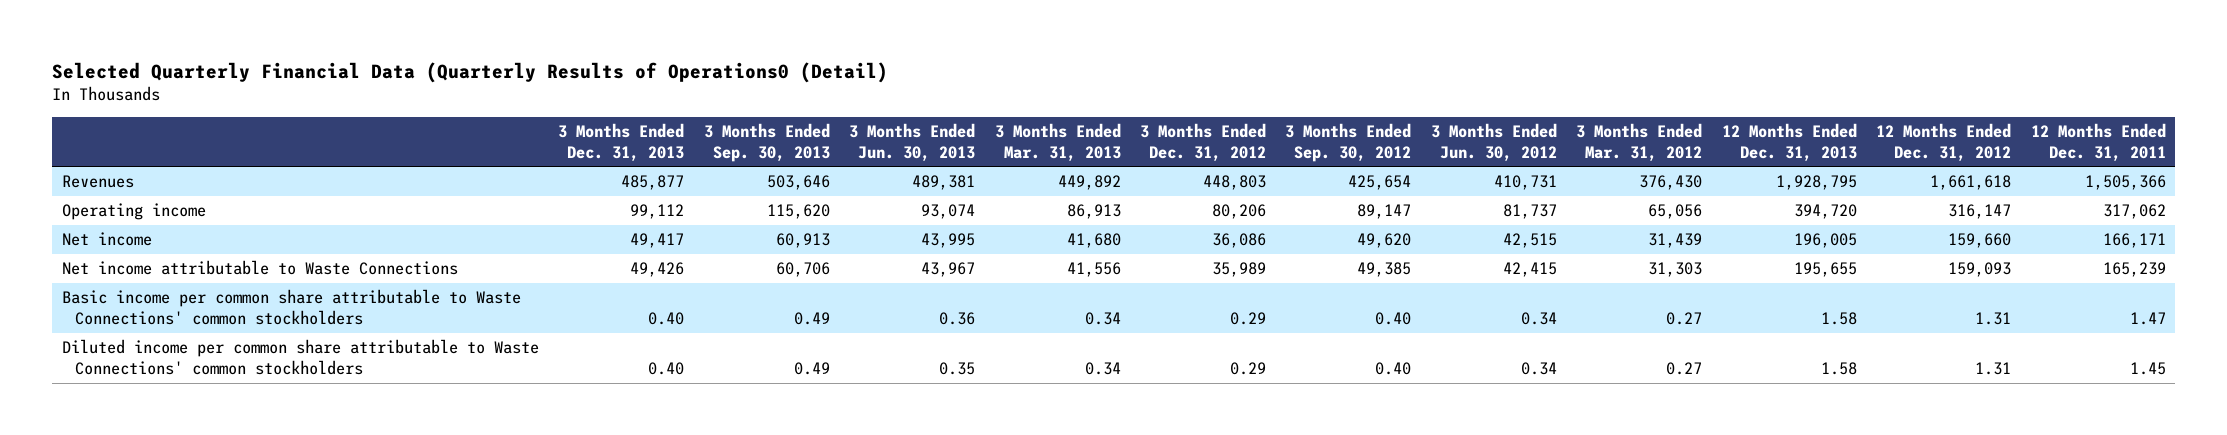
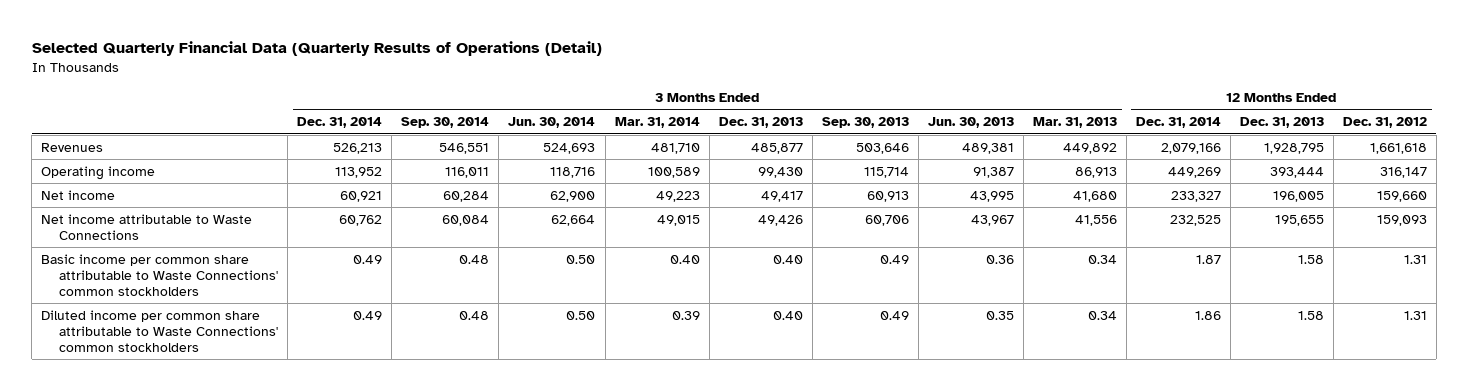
- Selected Quarterly Financial Data (Quarterly Results of Operations0 (Detail)
+ Selected Quarterly Financial Data (Quarterly Results of Operations (Detail)
- | 3 Months Ended Dec. 31, 2013 | 3 Months Ended Sep. 30, 2013 | 3 Months Ended Jun. 30, 2013 | 3 Months Ended Mar. 31, 2013 | 3 Months Ended Dec. 31, 2012 | 3 Months Ended Sep. 30, 2012 | 3 Months Ended Jun. 30, 2012 | 3 Months Ended Mar. 31, 2012 | 12 Months Ended Dec. 31, 2013 | 12 Months Ended Dec. 31, 2012 | 12 Months Ended Dec. 31, 2011
+ | 3 Months Ended Dec. 31, 2014 | 3 Months Ended Sep. 30, 2014 | 3 Months Ended Jun. 30, 2014 | 3 Months Ended Mar. 31, 2014 | 3 Months Ended Dec. 31, 2013 | 3 Months Ended Sep. 30, 2013 | 3 Months Ended Jun. 30, 2013 | 3 Months Ended Mar. 31, 2013 | 12 Months Ended Dec. 31, 2014 | 12 Months Ended Dec. 31, 2013 | 12 Months Ended Dec. 31, 2012
- Operating income | 99,112 | 115,620 | 93,074 | 86,913 | 80,206 | 89,147 | 81,737 | 65,056 | 394,720 | 316,147 | 317,062
+ Operating income | 113,952 | 116,011 | 118,716 | 100,589 | 99,430 | 115,714 | 91,387 | 86,913 | 449,269 | 393,444 | 316,147

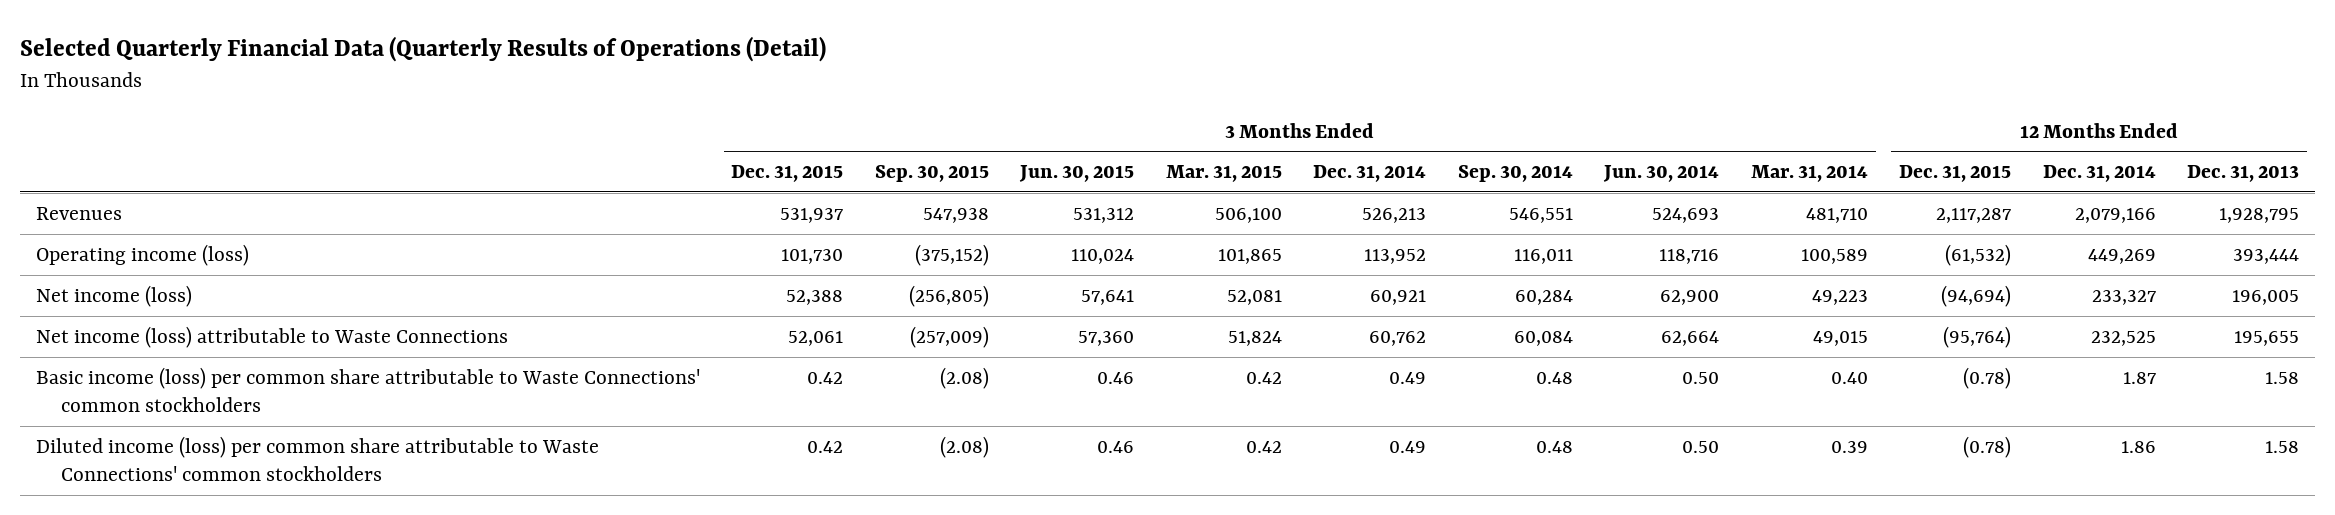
- | 3 Months Ended Dec. 31, 2014 | 3 Months Ended Sep. 30, 2014 | 3 Months Ended Jun. 30, 2014 | 3 Months Ended Mar. 31, 2014 | 3 Months Ended Dec. 31, 2013 | 3 Months Ended Sep. 30, 2013 | 3 Months Ended Jun. 30, 2013 | 3 Months Ended Mar. 31, 2013 | 12 Months Ended Dec. 31, 2014 | 12 Months Ended Dec. 31, 2013 | 12 Months Ended Dec. 31, 2012
+ | 3 Months Ended Dec. 31, 2015 | 3 Months Ended Sep. 30, 2015 | 3 Months Ended Jun. 30, 2015 | 3 Months Ended Mar. 31, 2015 | 3 Months Ended Dec. 31, 2014 | 3 Months Ended Sep. 30, 2014 | 3 Months Ended Jun. 30, 2014 | 3 Months Ended Mar. 31, 2014 | 12 Months Ended Dec. 31, 2015 | 12 Months Ended Dec. 31, 2014 | 12 Months Ended Dec. 31, 2013
- Operating income | 113,952 | 116,011 | 118,716 | 100,589 | 99,430 | 115,714 | 91,387 | 86,913 | 449,269 | 393,444 | 316,147
- Net income | 60,921 | 60,284 | 62,900 | 49,223 | 49,417 | 60,913 | 43,995 | 41,680 | 233,327 | 196,005 | 159,660
- Net income attributable to Waste Connections | 60,762 | 60,084 | 62,664 | 49,015 | 49,426 | 60,706 | 43,967 | 41,556 | 232,525 | 195,655 | 159,093
- Basic income per common share attributable to Waste Connections' common stockholders | 0.49 | 0.48 | 0.50 | 0.40 | 0.40 | 0.49 | 0.36 | 0.34 | 1.87 | 1.58 | 1.31
- Diluted income per common share attributable to Waste Connections' common stockholders | 0.49 | 0.48 | 0.50 | 0.39 | 0.40 | 0.49 | 0.35 | 0.34 | 1.86 | 1.58 | 1.31
+ Operating income (loss) | 101,730 | (375,152) | 110,024 | 101,865 | 113,952 | 116,011 | 118,716 | 100,589 | (61,532) | 449,269 | 393,444
+ Net income (loss) | 52,388 | (256,805) | 57,641 | 52,081 | 60,921 | 60,284 | 62,900 | 49,223 | (94,694) | 233,327 | 196,005
+ Net income (loss) attributable to Waste Connections | 52,061 | (257,009) | 57,360 | 51,824 | 60,762 | 60,084 | 62,664 | 49,015 | (95,764) | 232,525 | 195,655
+ Basic income (loss) per common share attributable to Waste Connections' common stockholders | 0.42 | (2.08) | 0.46 | 0.42 | 0.49 | 0.48 | 0.50 | 0.40 | (0.78) | 1.87 | 1.58
+ Diluted income (loss) per common share attributable to Waste Connections' common stockholders | 0.42 | (2.08) | 0.46 | 0.42 | 0.49 | 0.48 | 0.50 | 0.39 | (0.78) | 1.86 | 1.58

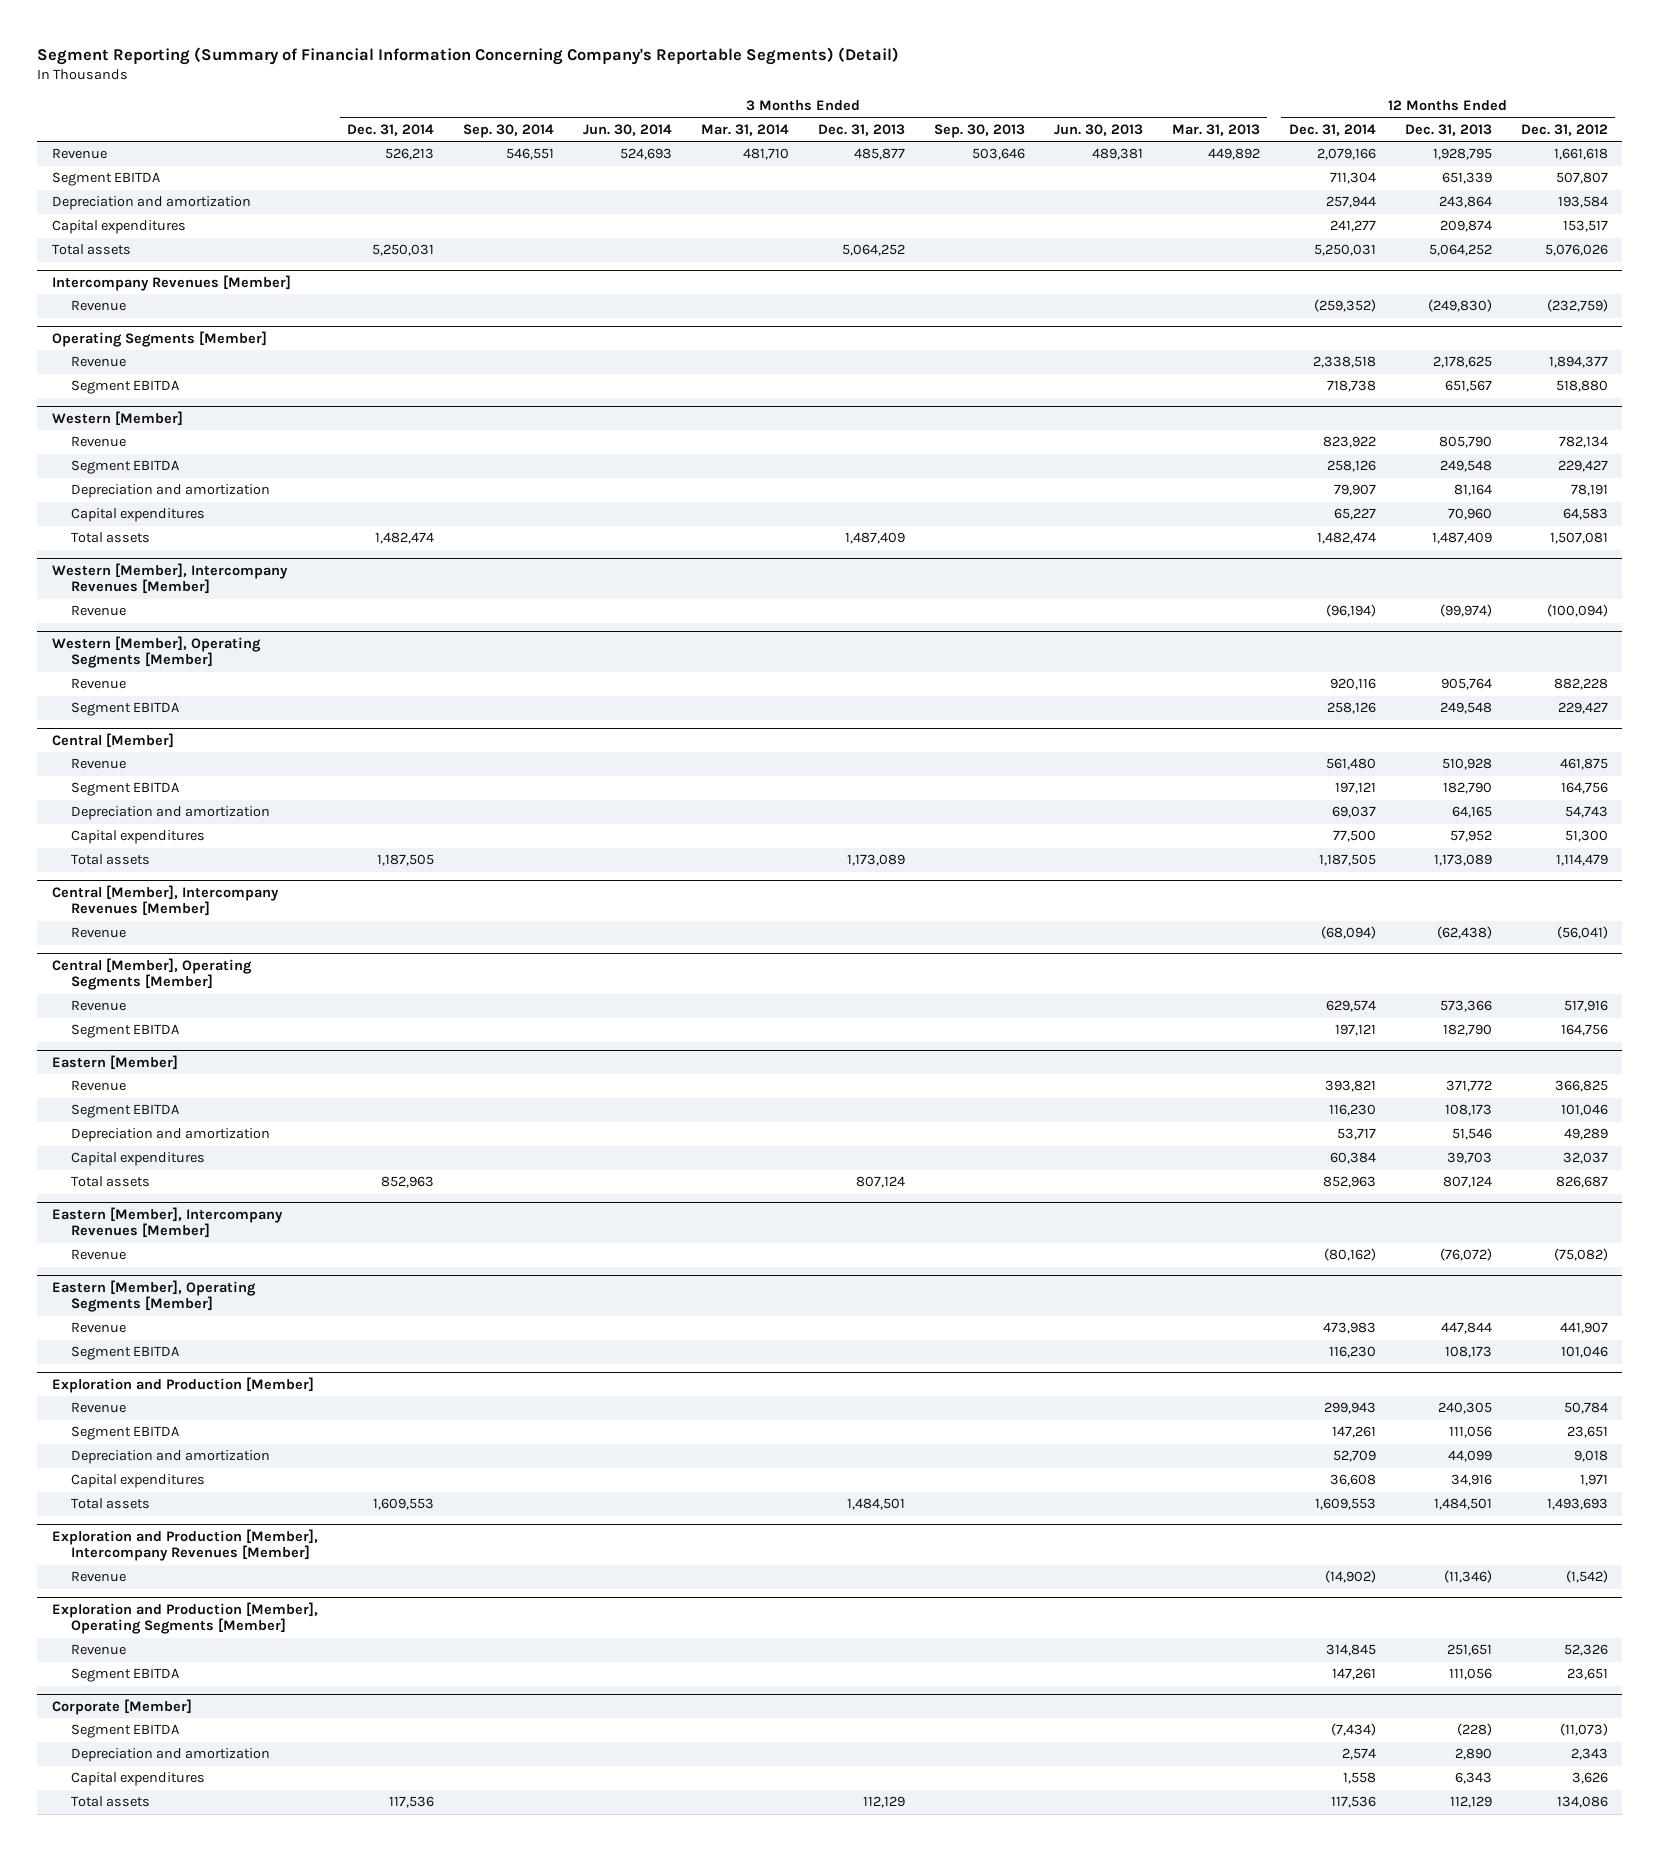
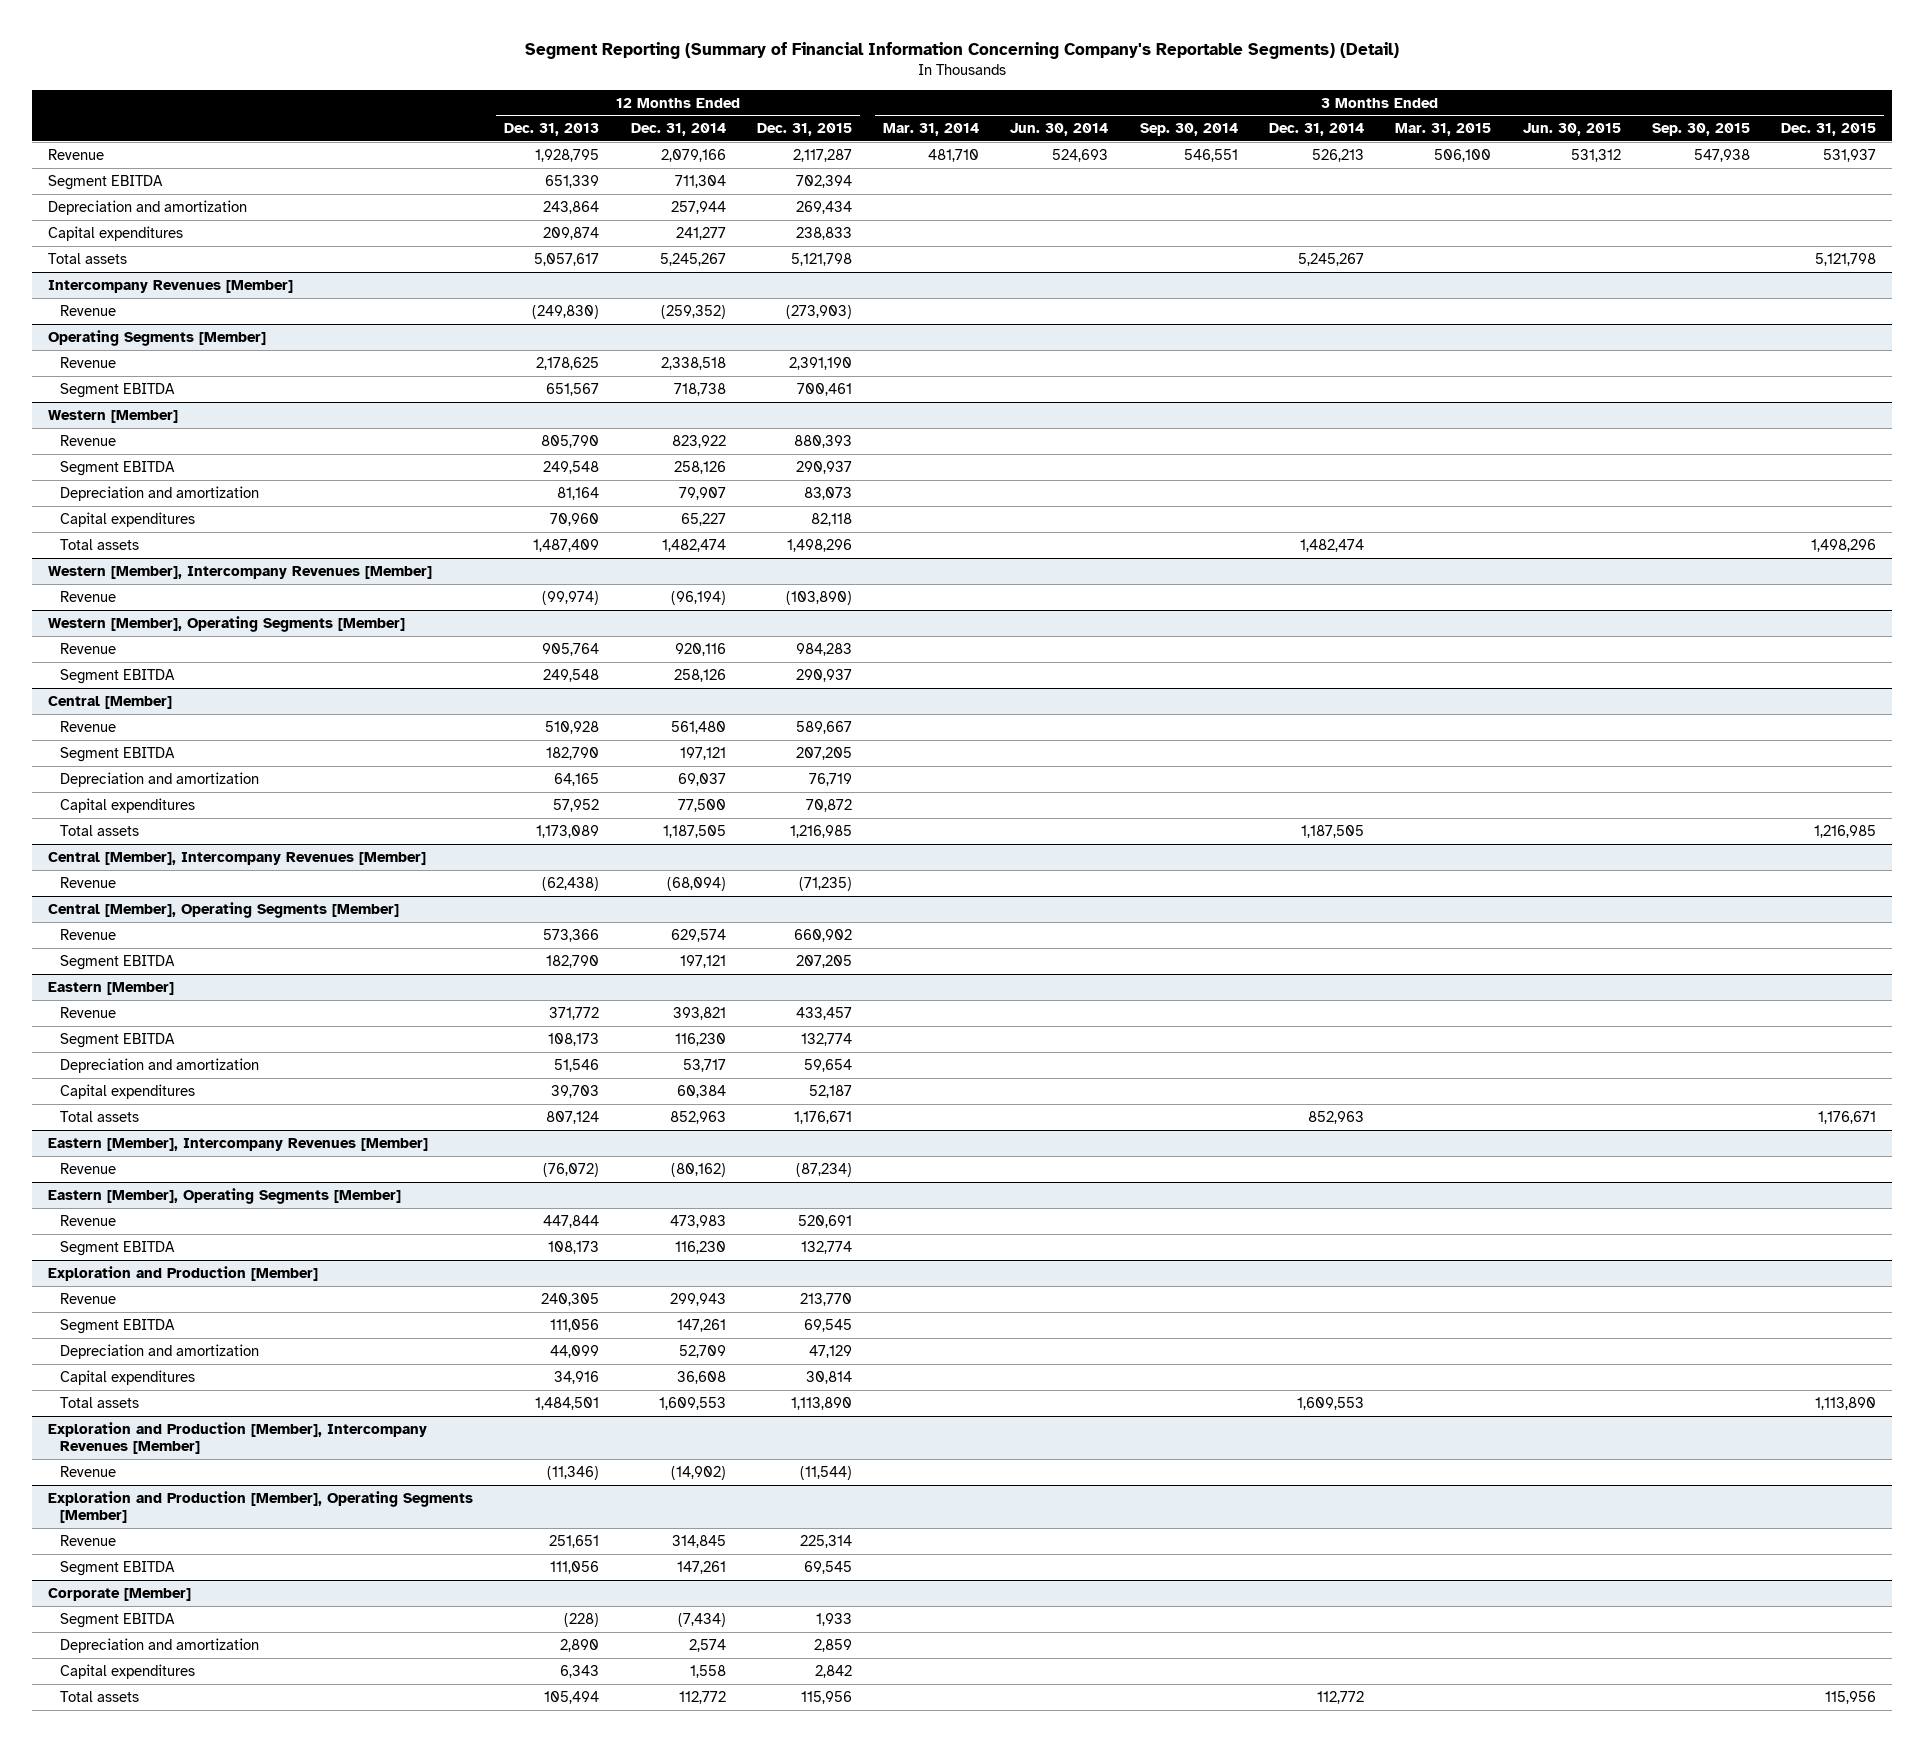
- | 3 Months Ended Dec. 31, 2014 | 3 Months Ended Sep. 30, 2014 | 3 Months Ended Jun. 30, 2014 | 3 Months Ended Mar. 31, 2014 | 3 Months Ended Dec. 31, 2013 | 3 Months Ended Sep. 30, 2013 | 3 Months Ended Jun. 30, 2013 | 3 Months Ended Mar. 31, 2013 | 12 Months Ended Dec. 31, 2014 | 12 Months Ended Dec. 31, 2013 | 12 Months Ended Dec. 31, 2012
+ | 12 Months Ended Dec. 31, 2013 | 12 Months Ended Dec. 31, 2014 | 12 Months Ended Dec. 31, 2015 | 3 Months Ended Mar. 31, 2014 | 3 Months Ended Jun. 30, 2014 | 3 Months Ended Sep. 30, 2014 | 3 Months Ended Dec. 31, 2014 | 3 Months Ended Mar. 31, 2015 | 3 Months Ended Jun. 30, 2015 | 3 Months Ended Sep. 30, 2015 | 3 Months Ended Dec. 31, 2015
- Total assets | 5,250,031 | | | | 5,064,252 | | | | 5,250,031 | 5,064,252 | 5,076,026
+ Total assets | 5,057,617 | 5,245,267 | 5,121,798 | | | | 5,245,267 | | | | 5,121,798
@ Corporate [Member]
- Total assets | 117,536 | | | | 112,129 | | | | 117,536 | 112,129 | 134,086
+ Total assets | 105,494 | 112,772 | 115,956 | | | | 112,772 | | | | 115,956

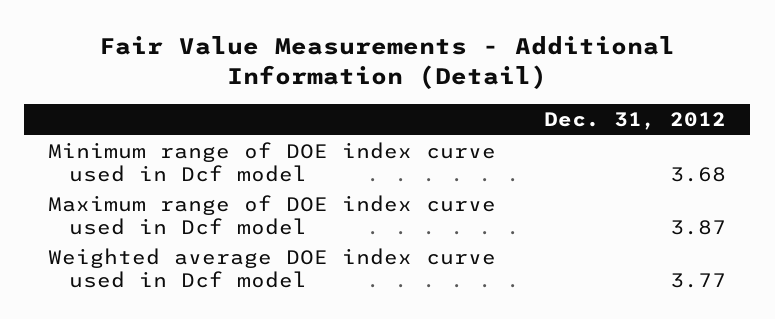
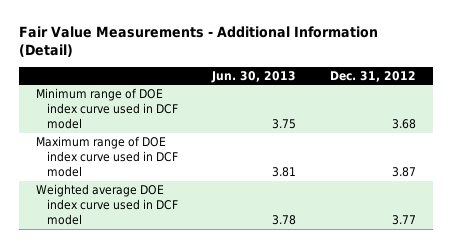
- | Dec. 31, 2012
+ | Jun. 30, 2013 | Dec. 31, 2012
- Minimum range of DOE index curve used in Dcf model | 3.68
- Maximum range of DOE index curve used in Dcf model | 3.87
- Weighted average DOE index curve used in Dcf model | 3.77
+ Minimum range of DOE index curve used in DCF model | 3.75 | 3.68
+ Maximum range of DOE index curve used in DCF model | 3.81 | 3.87
+ Weighted average DOE index curve used in DCF model | 3.78 | 3.77

